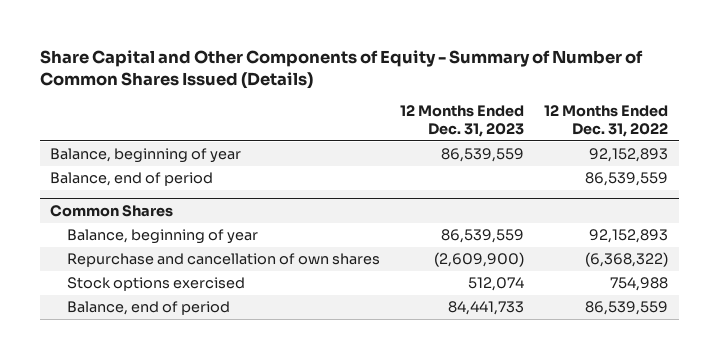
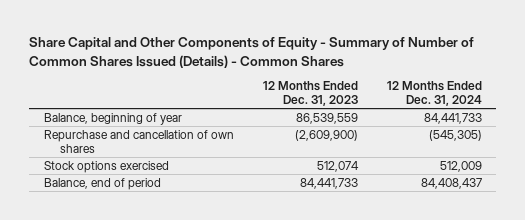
- Share Capital and Other Components of Equity - Summary of Number of Common Shares Issued (Details)
+ Share Capital and Other Components of Equity - Summary of Number of Common Shares Issued (Details) - Common Shares
- | 12 Months Ended Dec. 31, 2023 | 12 Months Ended Dec. 31, 2022
+ | 12 Months Ended Dec. 31, 2023 | 12 Months Ended Dec. 31, 2024
- Balance, end of period | | 86,539,559
- Common Shares
- Balance, beginning of year | 86,539,559 | 92,152,893

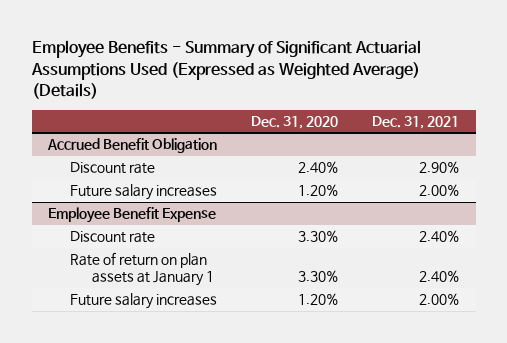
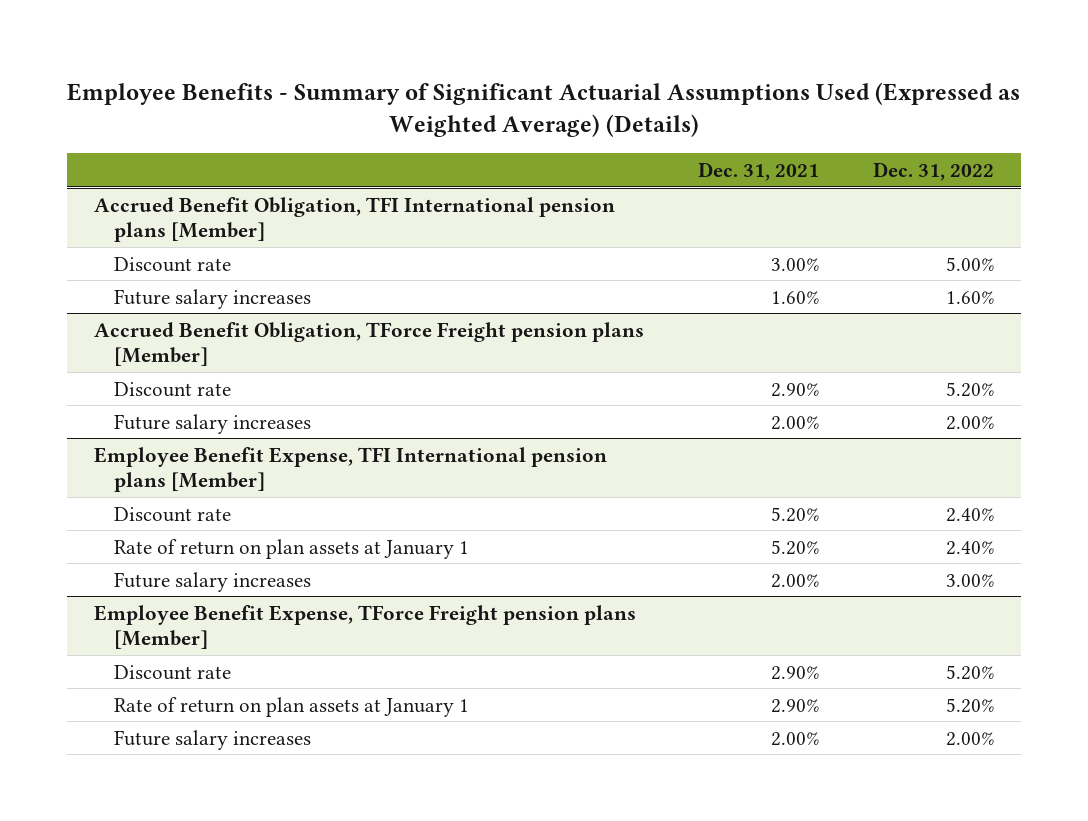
- | Dec. 31, 2020 | Dec. 31, 2021
+ | Dec. 31, 2021 | Dec. 31, 2022
- Accrued Benefit Obligation
+ Accrued Benefit Obligation, TFI International pension plans [Member]
+ Discount rate | 3.00% | 5.00%
+ Future salary increases | 1.60% | 1.60%
+ Accrued Benefit Obligation, TForce Freight pension plans [Member]
- Employee Benefit Expense
- Discount rate | 3.30% | 2.40%
- Rate of return on plan assets at January 1 | 3.30% | 2.40%
+ Employee Benefit Expense, TFI International pension plans [Member]
+ Discount rate | 5.20% | 2.40%
+ Rate of return on plan assets at January 1 | 5.20% | 2.40%
+ Employee Benefit Expense, TForce Freight pension plans [Member]
+ Discount rate | 2.90% | 5.20%
+ Rate of return on plan assets at January 1 | 2.90% | 5.20%
+ Future salary increases | 2.00% | 2.00%

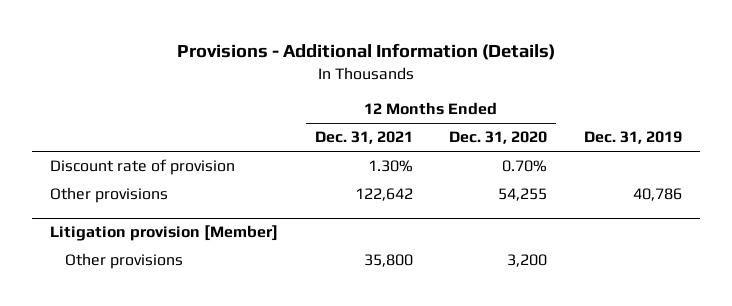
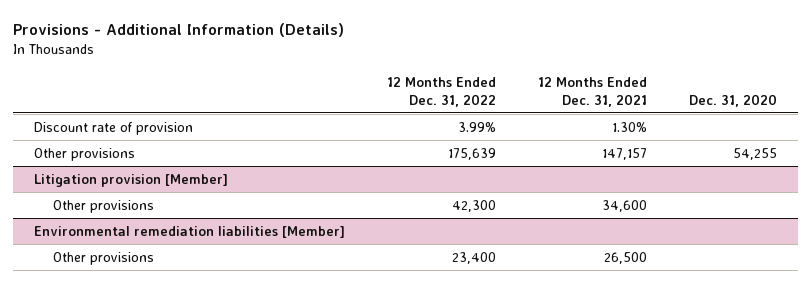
- | 12 Months Ended Dec. 31, 2021 | 12 Months Ended Dec. 31, 2020 | Dec. 31, 2019
+ | 12 Months Ended Dec. 31, 2022 | 12 Months Ended Dec. 31, 2021 | Dec. 31, 2020
- Other provisions | 122,642 | 54,255 | 40,786
+ Other provisions | 175,639 | 147,157 | 54,255
@ Litigation provision [Member]
- Other provisions | 35,800 | 3,200 |
+ Other provisions | 42,300 | 34,600 |
+ Environmental remediation liabilities [Member]
+ Other provisions | 23,400 | 26,500 |

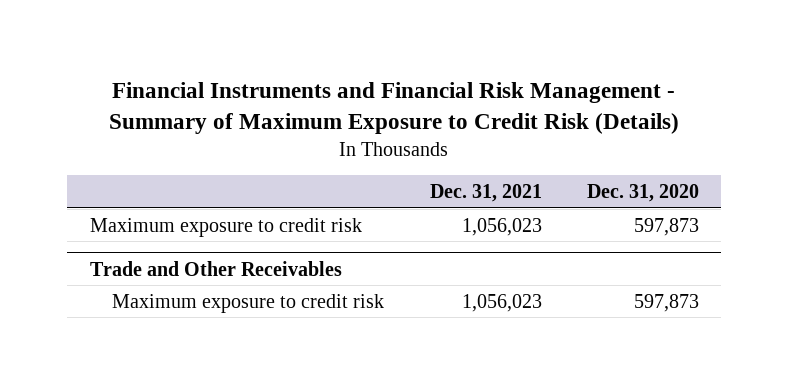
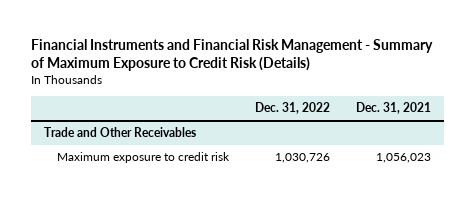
- | Dec. 31, 2021 | Dec. 31, 2020
+ | Dec. 31, 2022 | Dec. 31, 2021
- Maximum exposure to credit risk | 1,056,023 | 597,873

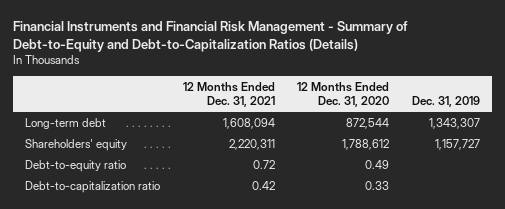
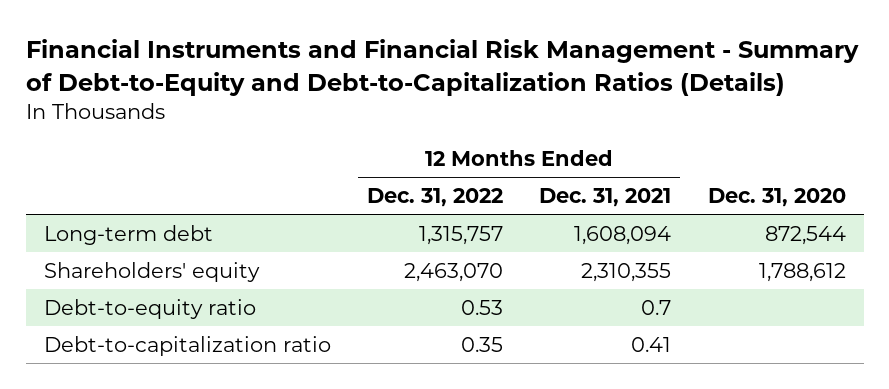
- | 12 Months Ended Dec. 31, 2021 | 12 Months Ended Dec. 31, 2020 | Dec. 31, 2019
+ | 12 Months Ended Dec. 31, 2022 | 12 Months Ended Dec. 31, 2021 | Dec. 31, 2020
- Shareholders' equity | 2,220,311 | 1,788,612 | 1,157,727
- Debt-to-equity ratio | 0.72 | 0.49 |
- Debt-to-capitalization ratio | 0.42 | 0.33 |
+ Shareholders' equity | 2,463,070 | 2,310,355 | 1,788,612
+ Debt-to-equity ratio | 0.53 | 0.7 |
+ Debt-to-capitalization ratio | 0.35 | 0.41 |

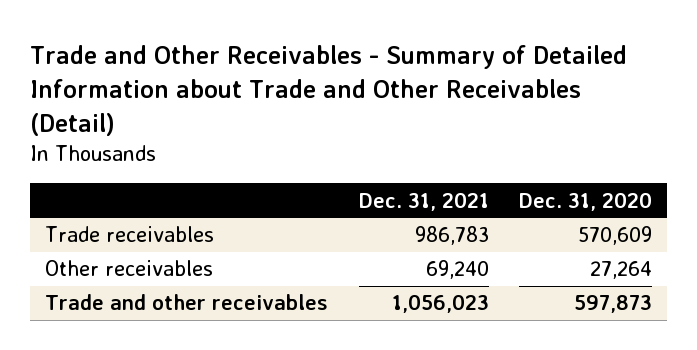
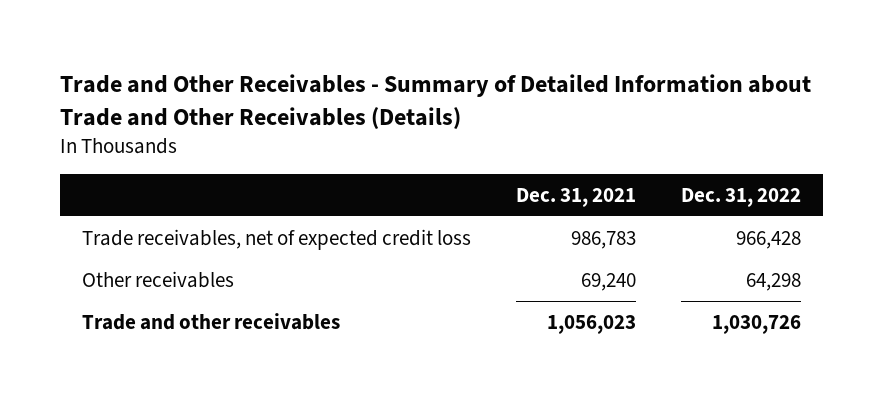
- Trade and Other Receivables - Summary of Detailed Information about Trade and Other Receivables (Detail)
+ Trade and Other Receivables - Summary of Detailed Information about Trade and Other Receivables (Details)
- | Dec. 31, 2021 | Dec. 31, 2020
+ | Dec. 31, 2021 | Dec. 31, 2022
- Trade receivables | 986,783 | 570,609
+ Trade receivables, net of expected credit loss | 986,783 | 966,428

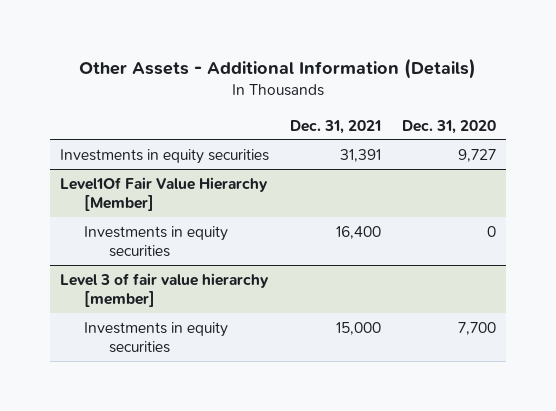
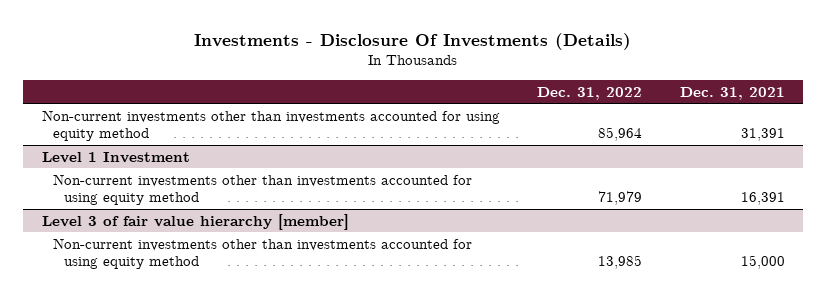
- Other Assets - Additional Information (Details)
+ Investments - Disclosure Of Investments (Details)
- | Dec. 31, 2021 | Dec. 31, 2020
+ | Dec. 31, 2022 | Dec. 31, 2021
- Investments in equity securities | 31,391 | 9,727
- Level1Of Fair Value Hierarchy [Member]
- Investments in equity securities | 16,400 | 0
+ Non-current investments other than investments accounted for using equity method | 85,964 | 31,391
+ Level 1 Investment
+ Non-current investments other than investments accounted for using equity method | 71,979 | 16,391
@ Level 3 of fair value hierarchy [member]
- Investments in equity securities | 15,000 | 7,700
+ Non-current investments other than investments accounted for using equity method | 13,985 | 15,000

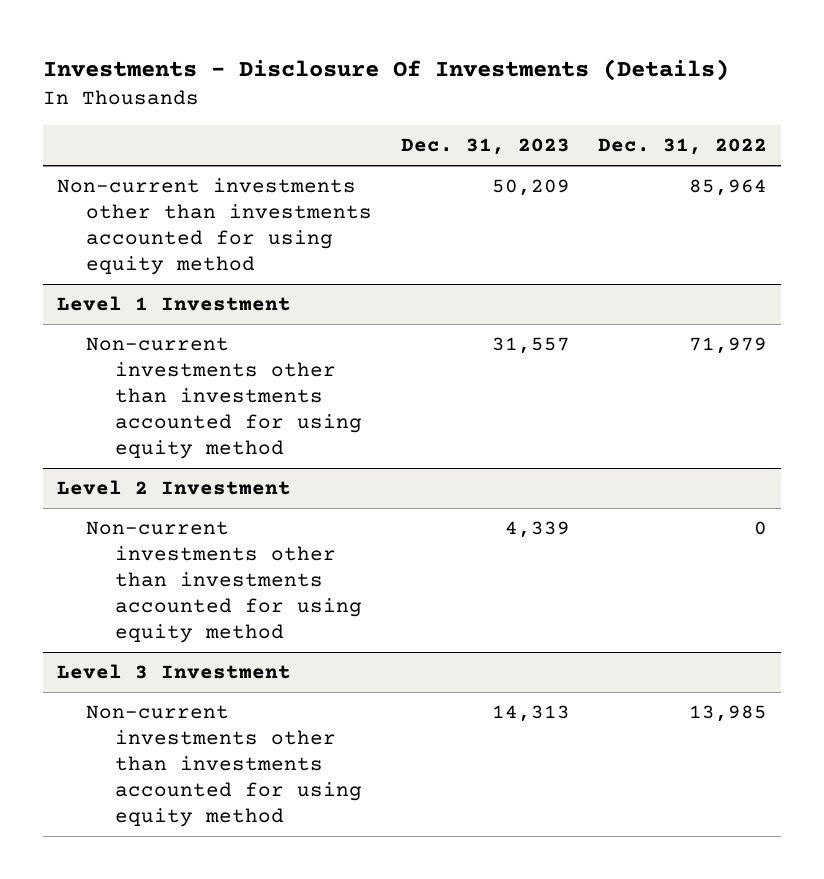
- | Dec. 31, 2022 | Dec. 31, 2021
+ | Dec. 31, 2023 | Dec. 31, 2022
- Level 3 of fair value hierarchy [member]
+ Level 2 Investment
+ Non-current investments other than investments accounted for using equity method | 4,339 | 0
+ Level 3 Investment

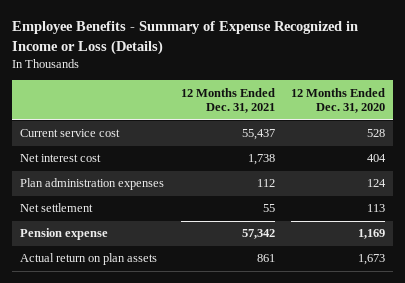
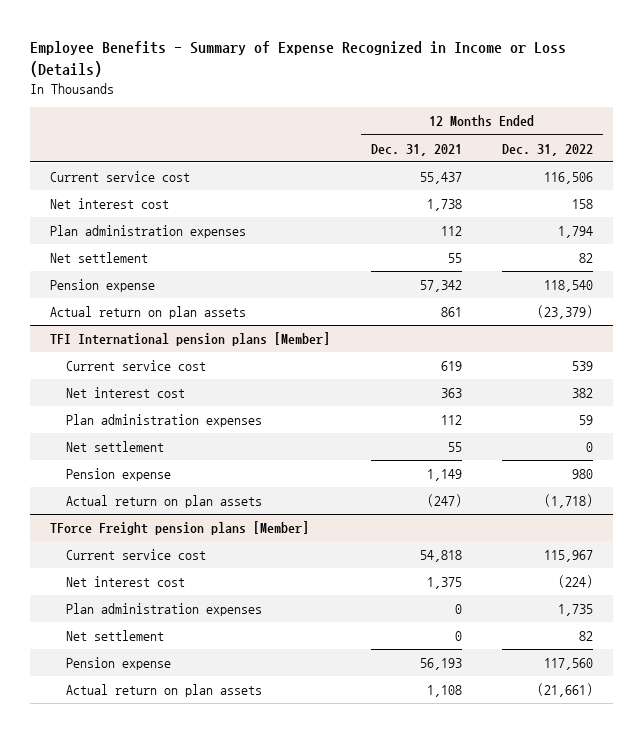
- | 12 Months Ended Dec. 31, 2021 | 12 Months Ended Dec. 31, 2020
+ | 12 Months Ended Dec. 31, 2021 | 12 Months Ended Dec. 31, 2022
+ TFI International pension plans [Member]
+ Current service cost | 619 | 539
+ Net interest cost | 363 | 382
+ Plan administration expenses | 112 | 59
+ Net settlement | 55 | 0
+ Pension expense | 1,149 | 980
+ Actual return on plan assets | (247) | (1,718)
+ TForce Freight pension plans [Member]
+ Current service cost | 54,818 | 115,967
+ Net interest cost | 1,375 | (224)
+ Plan administration expenses | 0 | 1,735
+ Net settlement | 0 | 82
+ Pension expense | 56,193 | 117,560
+ Actual return on plan assets | 1,108 | (21,661)

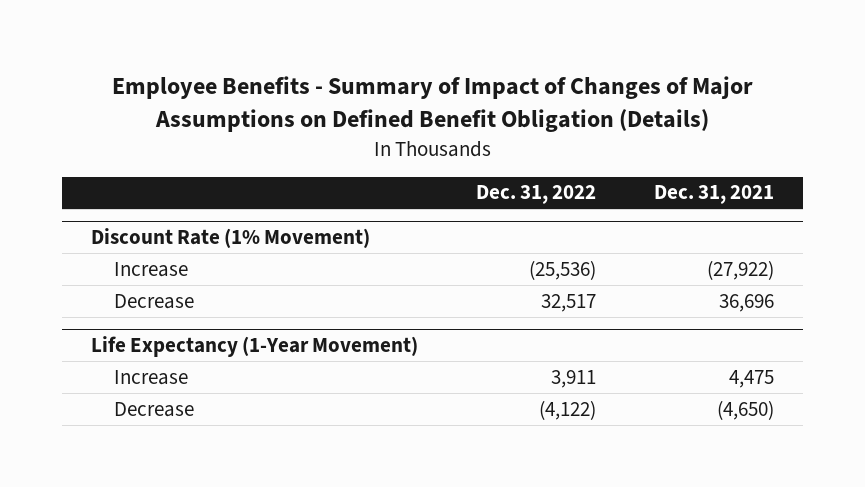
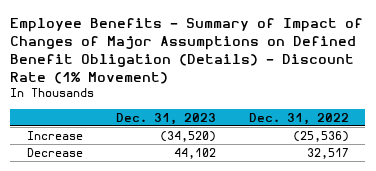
- Employee Benefits - Summary of Impact of Changes of Major Assumptions on Defined Benefit Obligation (Details)
+ Employee Benefits - Summary of Impact of Changes of Major Assumptions on Defined Benefit Obligation (Details) - Discount Rate (1% Movement)
- | Dec. 31, 2022 | Dec. 31, 2021
+ | Dec. 31, 2023 | Dec. 31, 2022
- Discount Rate (1% Movement)
- Life Expectancy (1-Year Movement)
- Increase | 3,911 | 4,475
- Decrease | (4,122) | (4,650)

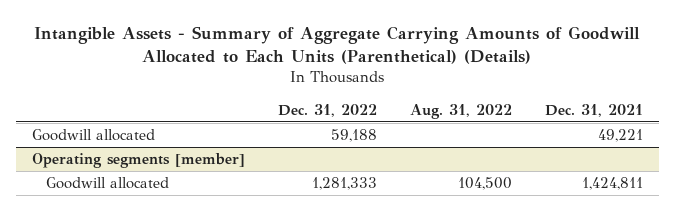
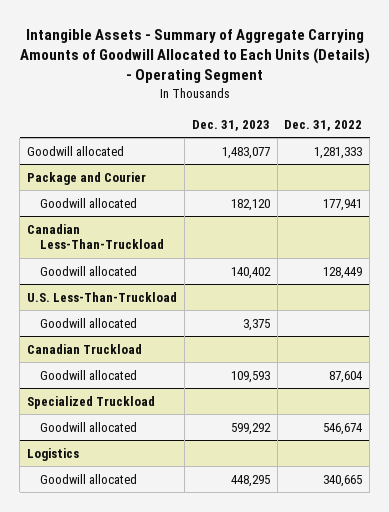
- Intangible Assets - Summary of Aggregate Carrying Amounts of Goodwill Allocated to Each Units (Parenthetical) (Details)
+ Intangible Assets - Summary of Aggregate Carrying Amounts of Goodwill Allocated to Each Units (Details) - Operating Segment
- | Dec. 31, 2022 | Aug. 31, 2022 | Dec. 31, 2021
+ | Dec. 31, 2023 | Dec. 31, 2022
- Goodwill allocated | 59,188 | | 49,221
- Operating segments [member]
+ Package and Courier
+ Goodwill allocated | 182,120 | 177,941
+ Canadian Less-Than-Truckload
+ Goodwill allocated | 140,402 | 128,449
+ U.S. Less-Than-Truckload
+ Goodwill allocated | 3,375 |
+ Canadian Truckload
+ Goodwill allocated | 109,593 | 87,604
+ Specialized Truckload
+ Goodwill allocated | 599,292 | 546,674
+ Logistics
+ Goodwill allocated | 448,295 | 340,665

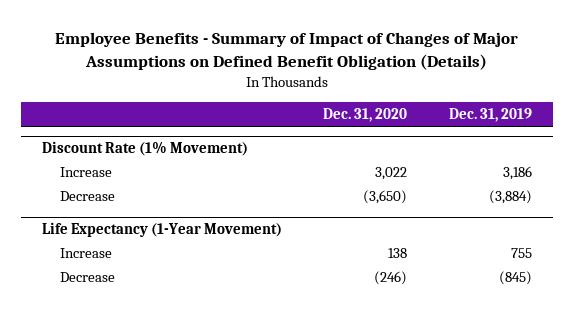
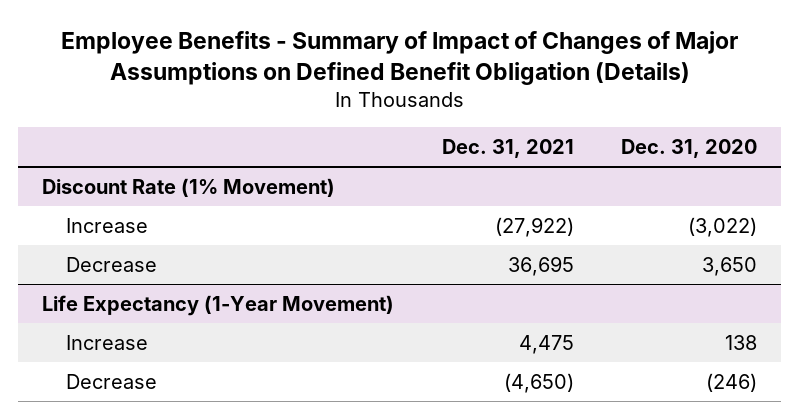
- | Dec. 31, 2020 | Dec. 31, 2019
+ | Dec. 31, 2021 | Dec. 31, 2020
@ Discount Rate (1% Movement)
- Increase | 3,022 | 3,186
- Decrease | (3,650) | (3,884)
+ Increase | (27,922) | (3,022)
+ Decrease | 36,695 | 3,650

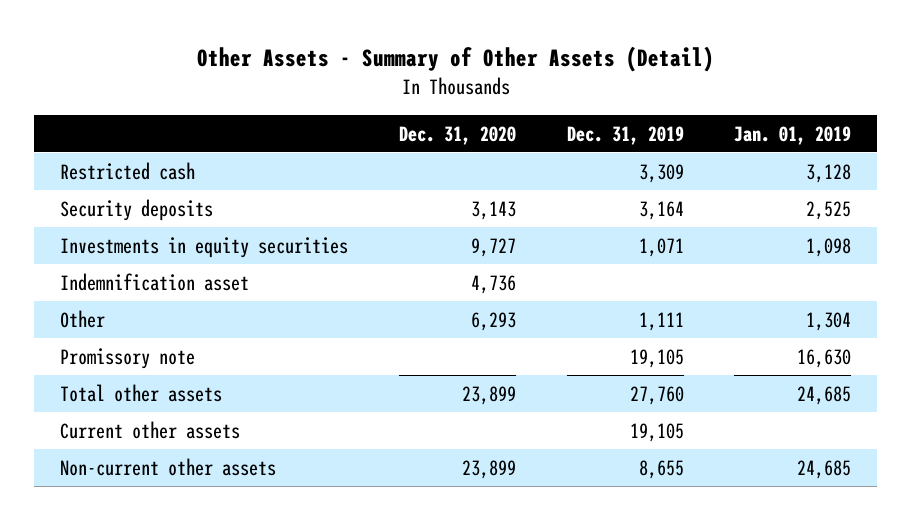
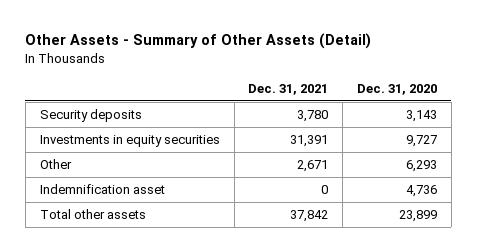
- | Dec. 31, 2020 | Dec. 31, 2019 | Jan. 01, 2019
+ | Dec. 31, 2021 | Dec. 31, 2020
- Restricted cash | | 3,309 | 3,128
- Promissory note | | 19,105 | 16,630
moved down: Indemnification asset | 0 | 4,736
- Current other assets | | 19,105 |
- Non-current other assets | 23,899 | 8,655 | 24,685

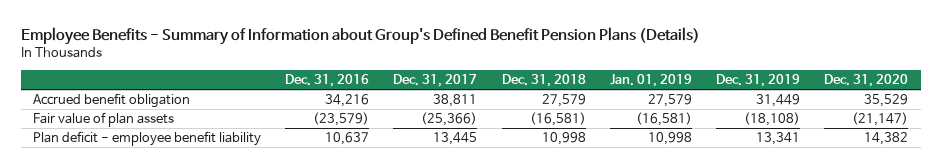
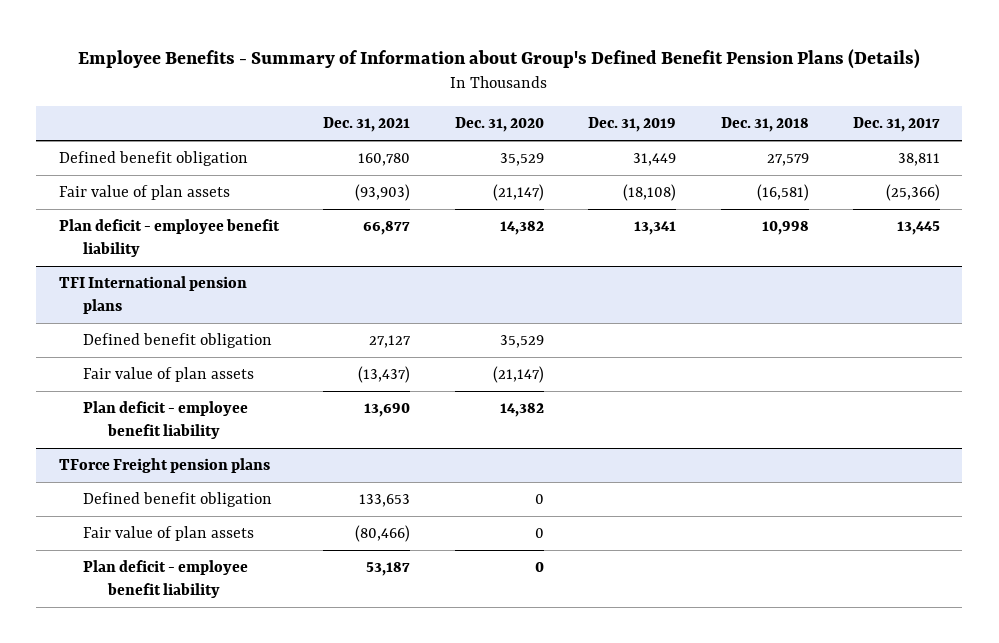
- | Dec. 31, 2016 | Dec. 31, 2017 | Dec. 31, 2018 | Jan. 01, 2019 | Dec. 31, 2019 | Dec. 31, 2020
+ | Dec. 31, 2021 | Dec. 31, 2020 | Dec. 31, 2019 | Dec. 31, 2018 | Dec. 31, 2017
- Accrued benefit obligation | 34,216 | 38,811 | 27,579 | 27,579 | 31,449 | 35,529
+ Defined benefit obligation | 160,780 | 35,529 | 31,449 | 27,579 | 38,811
+ TFI International pension plans
+ Defined benefit obligation | 27,127 | 35,529 | | |
+ Fair value of plan assets | (13,437) | (21,147) | | |
+ Plan deficit - employee benefit liability | 13,690 | 14,382 | | |
+ TForce Freight pension plans
+ Defined benefit obligation | 133,653 | 0 | | |
+ Fair value of plan assets | (80,466) | 0 | | |
+ Plan deficit - employee benefit liability | 53,187 | 0 | | |

